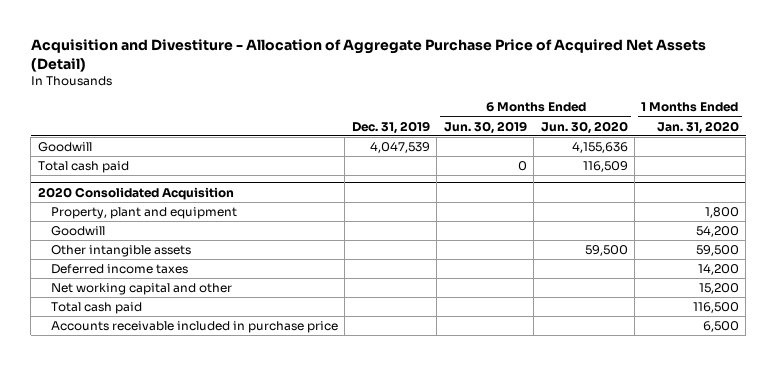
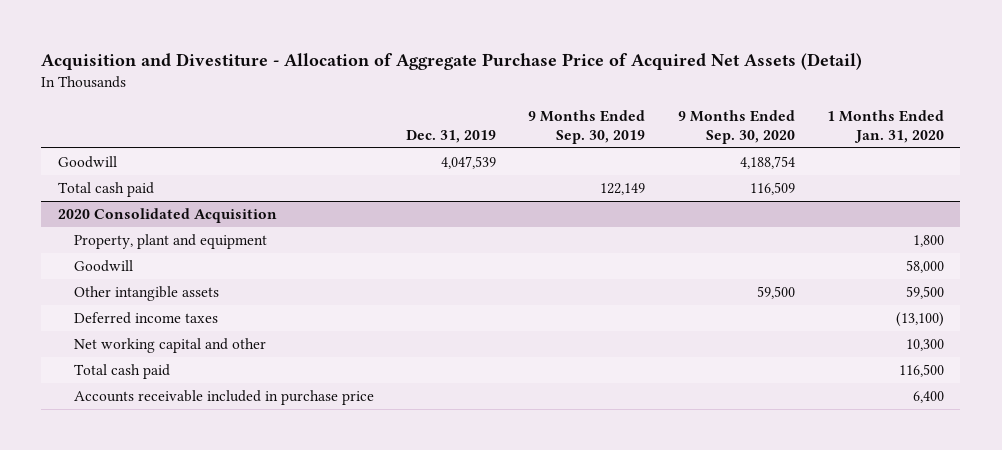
- | Dec. 31, 2019 | 6 Months Ended Jun. 30, 2019 | 6 Months Ended Jun. 30, 2020 | 1 Months Ended Jan. 31, 2020
+ | Dec. 31, 2019 | 9 Months Ended Sep. 30, 2019 | 9 Months Ended Sep. 30, 2020 | 1 Months Ended Jan. 31, 2020
@ 2020 Consolidated Acquisition
- Goodwill | | | | 54,200
+ Goodwill | | | | 58,000
- Deferred income taxes | | | | 14,200
- Net working capital and other | | | | 15,200
+ Deferred income taxes | | | | (13,100)
+ Net working capital and other | | | | 10,300
- Accounts receivable included in purchase price | | | | 6,500
+ Accounts receivable included in purchase price | | | | 6,400

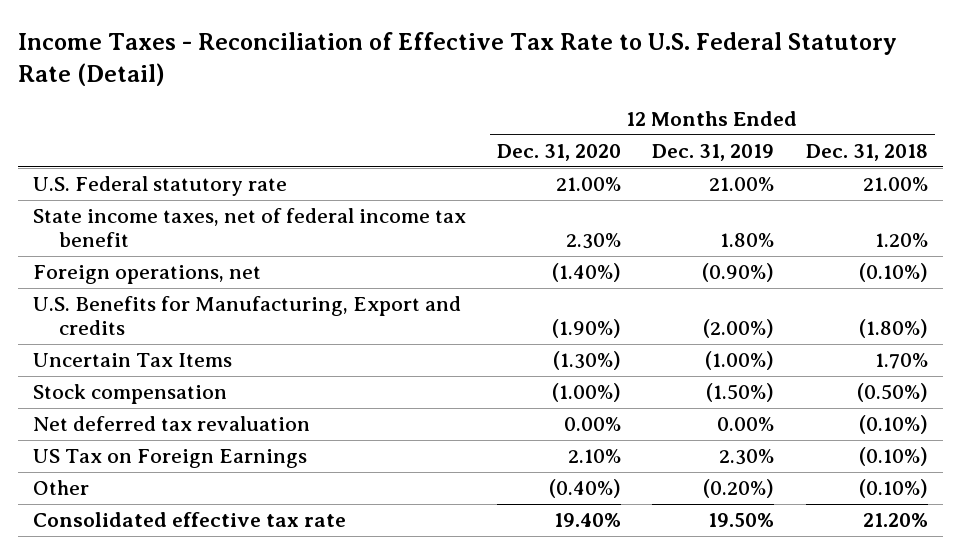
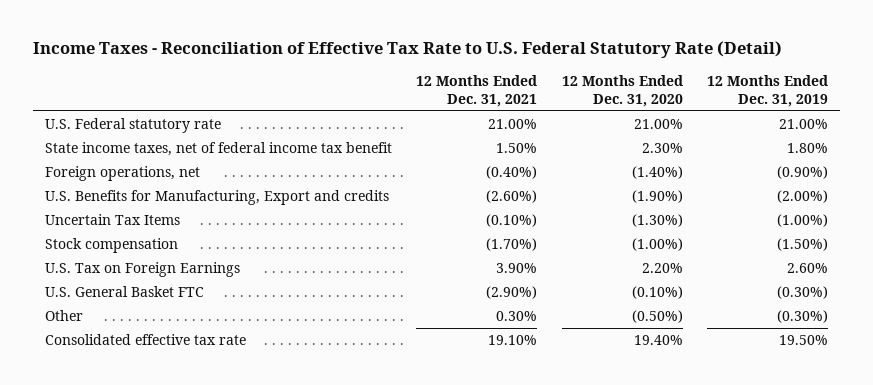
- | 12 Months Ended Dec. 31, 2020 | 12 Months Ended Dec. 31, 2019 | 12 Months Ended Dec. 31, 2018
+ | 12 Months Ended Dec. 31, 2021 | 12 Months Ended Dec. 31, 2020 | 12 Months Ended Dec. 31, 2019
- Net deferred tax revaluation | 0.00% | 0.00% | (0.10%)
- US Tax on Foreign Earnings | 2.10% | 2.30% | (0.10%)
- Other | (0.40%) | (0.20%) | (0.10%)
+ U.S. Tax on Foreign Earnings | 3.90% | 2.20% | 2.60%
+ U.S. General Basket FTC | (2.90%) | (0.10%) | (0.30%)
+ Other | 0.30% | (0.50%) | (0.30%)

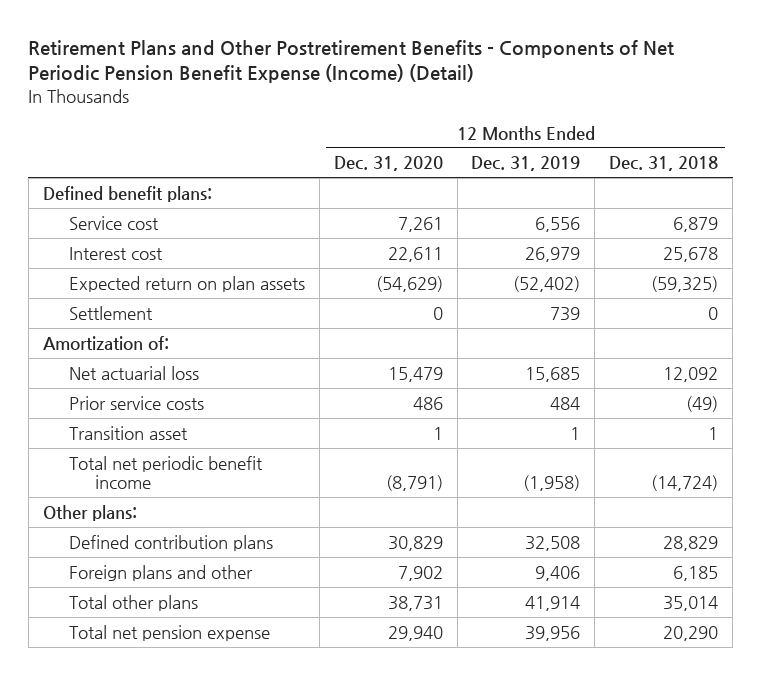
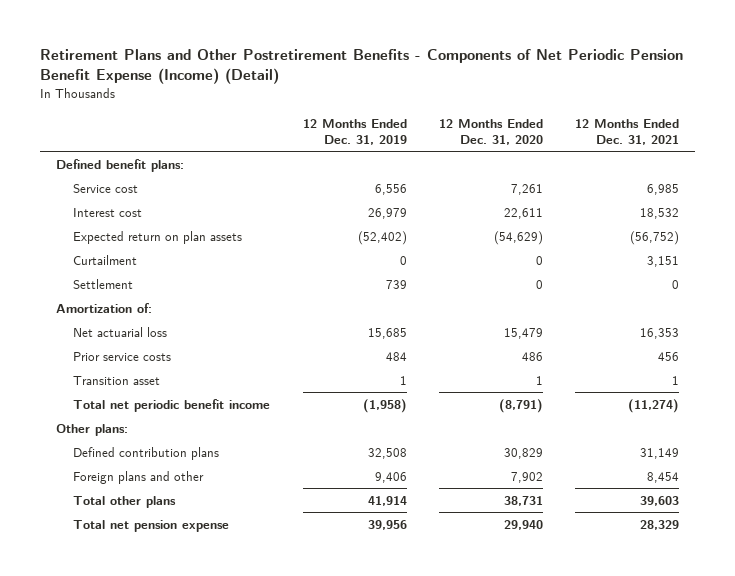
- | 12 Months Ended Dec. 31, 2020 | 12 Months Ended Dec. 31, 2019 | 12 Months Ended Dec. 31, 2018
+ | 12 Months Ended Dec. 31, 2019 | 12 Months Ended Dec. 31, 2020 | 12 Months Ended Dec. 31, 2021
+ Curtailment | 0 | 0 | 3,151

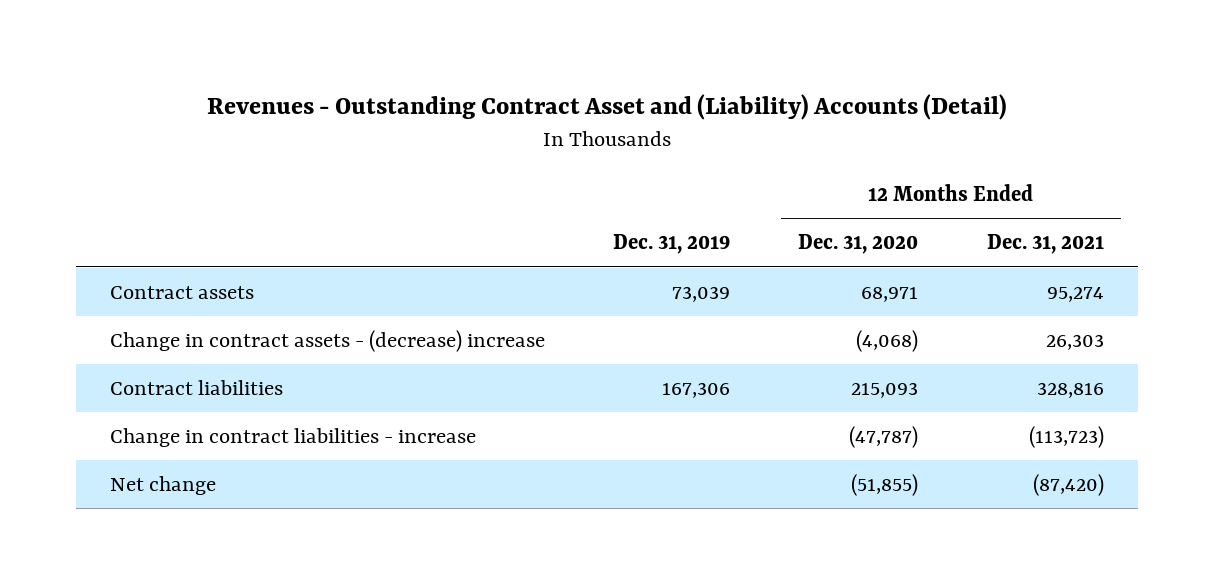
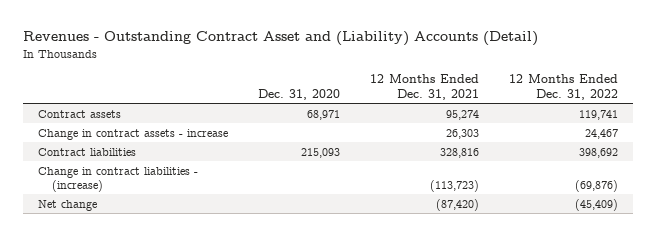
- | Dec. 31, 2019 | 12 Months Ended Dec. 31, 2020 | 12 Months Ended Dec. 31, 2021
+ | Dec. 31, 2020 | 12 Months Ended Dec. 31, 2021 | 12 Months Ended Dec. 31, 2022
- Change in contract assets - (decrease) increase | | (4,068) | 26,303
+ Change in contract assets - increase | | 26,303 | 24,467
- Change in contract liabilities - increase | | (47,787) | (113,723)
+ Change in contract liabilities - (increase) | | (113,723) | (69,876)

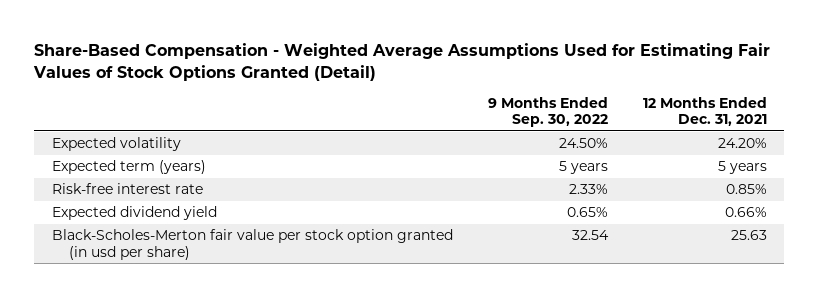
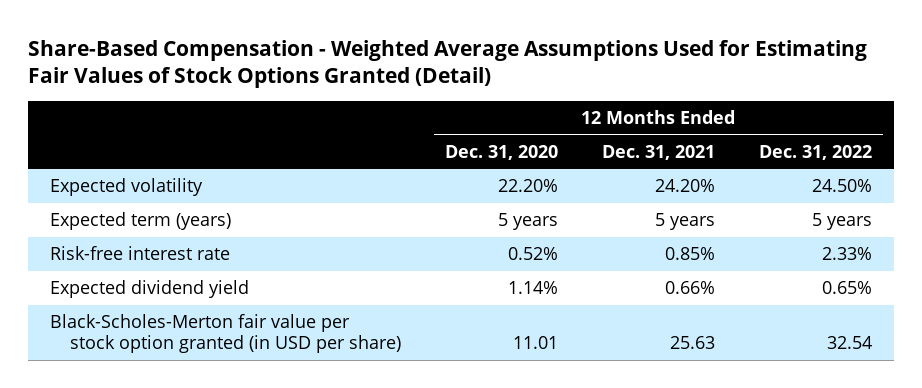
- | 9 Months Ended Sep. 30, 2022 | 12 Months Ended Dec. 31, 2021
+ | 12 Months Ended Dec. 31, 2020 | 12 Months Ended Dec. 31, 2021 | 12 Months Ended Dec. 31, 2022
- Black-Scholes-Merton fair value per stock option granted (in usd per share) | 32.54 | 25.63
+ Black-Scholes-Merton fair value per stock option granted (in USD per share) | 11.01 | 25.63 | 32.54

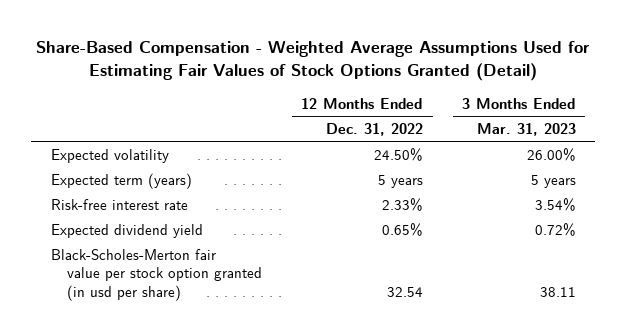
- | 12 Months Ended Dec. 31, 2020 | 12 Months Ended Dec. 31, 2021 | 12 Months Ended Dec. 31, 2022
+ | 12 Months Ended Dec. 31, 2022 | 3 Months Ended Mar. 31, 2023
- Black-Scholes-Merton fair value per stock option granted (in USD per share) | 11.01 | 25.63 | 32.54
+ Black-Scholes-Merton fair value per stock option granted (in usd per share) | 32.54 | 38.11

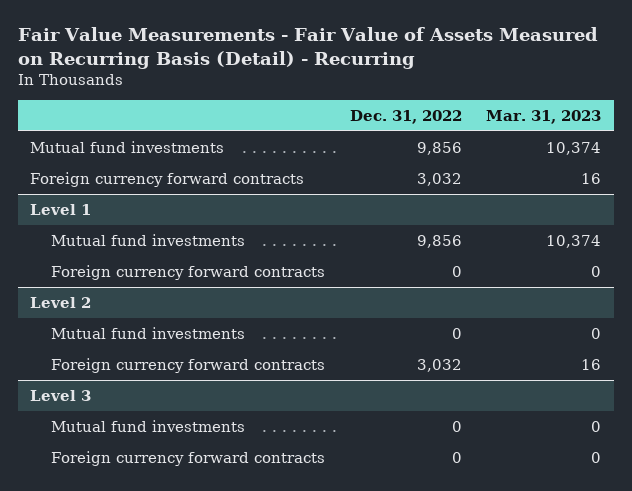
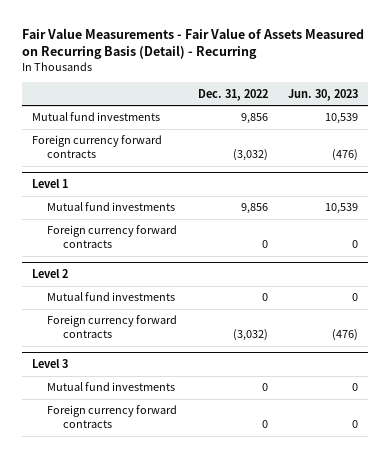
- | Dec. 31, 2022 | Mar. 31, 2023
+ | Dec. 31, 2022 | Jun. 30, 2023
- Foreign currency forward contracts | 3,032 | 16
+ Foreign currency forward contracts | (3,032) | (476)
@ Level 2
- Foreign currency forward contracts | 3,032 | 16
+ Foreign currency forward contracts | (3,032) | (476)

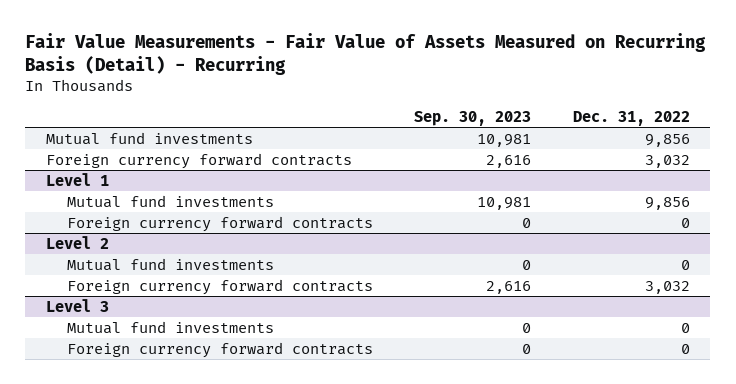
- | Dec. 31, 2022 | Jun. 30, 2023
+ | Sep. 30, 2023 | Dec. 31, 2022
- Foreign currency forward contracts | (3,032) | (476)
+ Foreign currency forward contracts | 2,616 | 3,032
@ Level 2
- Foreign currency forward contracts | (3,032) | (476)
+ Foreign currency forward contracts | 2,616 | 3,032

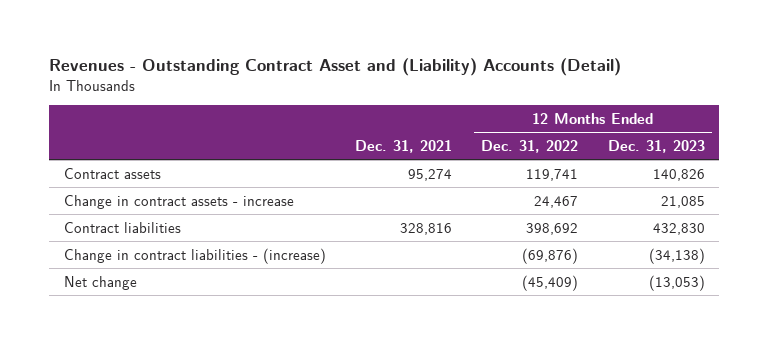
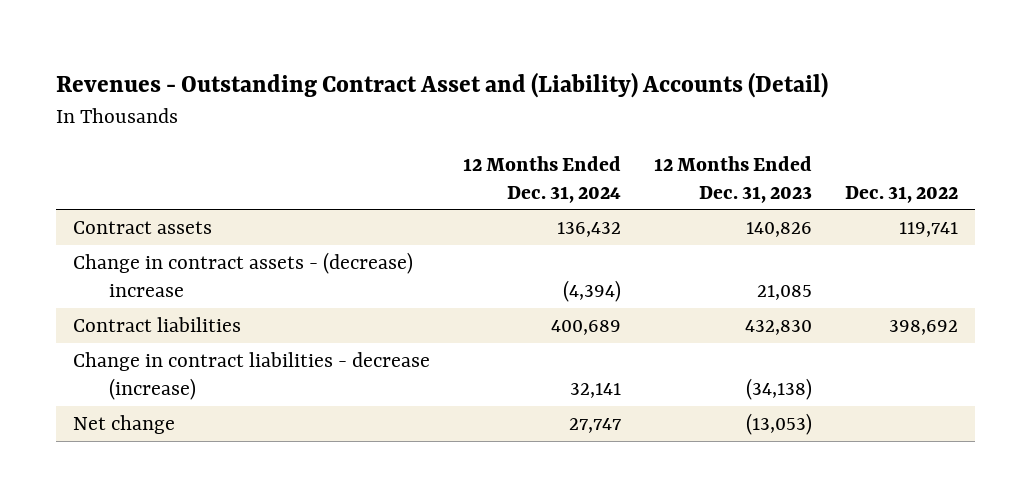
- | Dec. 31, 2021 | 12 Months Ended Dec. 31, 2022 | 12 Months Ended Dec. 31, 2023
+ | 12 Months Ended Dec. 31, 2024 | 12 Months Ended Dec. 31, 2023 | Dec. 31, 2022
- Change in contract assets - increase | | 24,467 | 21,085
+ Change in contract assets - (decrease) increase | (4,394) | 21,085 |
- Change in contract liabilities - (increase) | | (69,876) | (34,138)
+ Change in contract liabilities - decrease (increase) | 32,141 | (34,138) |

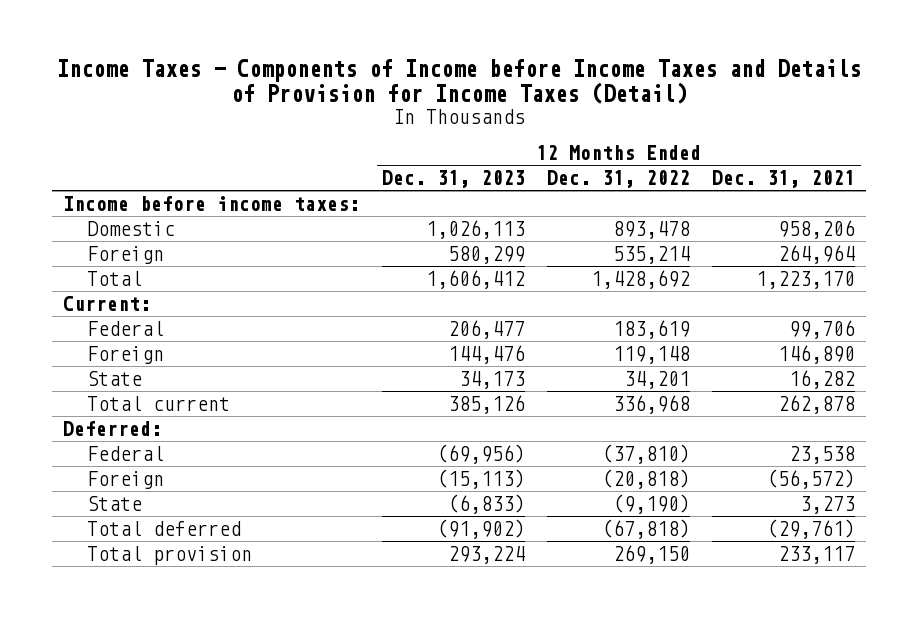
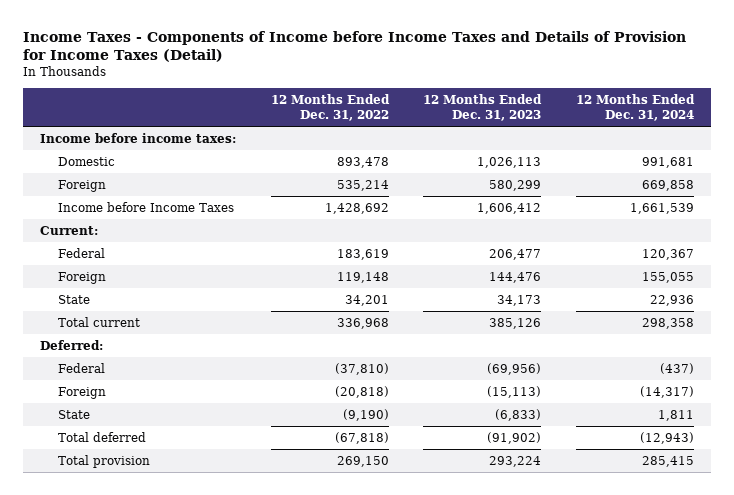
- | 12 Months Ended Dec. 31, 2023 | 12 Months Ended Dec. 31, 2022 | 12 Months Ended Dec. 31, 2021
+ | 12 Months Ended Dec. 31, 2022 | 12 Months Ended Dec. 31, 2023 | 12 Months Ended Dec. 31, 2024
- Total | 1,606,412 | 1,428,692 | 1,223,170
+ Income before Income Taxes | 1,428,692 | 1,606,412 | 1,661,539

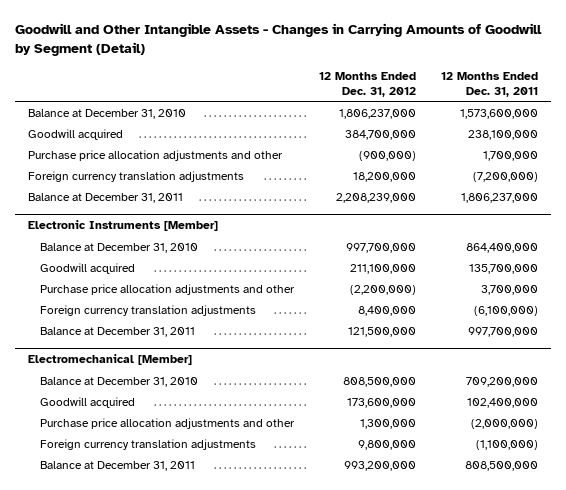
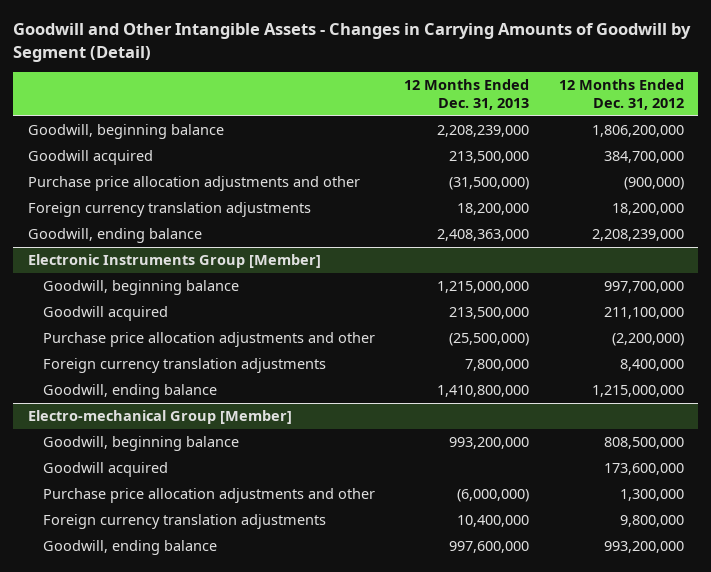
- | 12 Months Ended Dec. 31, 2012 | 12 Months Ended Dec. 31, 2011
+ | 12 Months Ended Dec. 31, 2013 | 12 Months Ended Dec. 31, 2012
- Balance at December 31, 2010 | 1,806,237,000 | 1,573,600,000
+ Goodwill, beginning balance | 2,208,239,000 | 1,806,200,000
- Balance at December 31, 2011 | 2,208,239,000 | 1,806,237,000
- Electronic Instruments [Member]
- Balance at December 31, 2010 | 997,700,000 | 864,400,000
+ Goodwill, ending balance | 2,408,363,000 | 2,208,239,000
+ Electronic Instruments Group [Member]
+ Goodwill, beginning balance | 1,215,000,000 | 997,700,000
- Balance at December 31, 2011 | 121,500,000 | 997,700,000
- Electromechanical [Member]
- Balance at December 31, 2010 | 808,500,000 | 709,200,000
+ Goodwill, ending balance | 1,410,800,000 | 1,215,000,000
+ Electro-mechanical Group [Member]
+ Goodwill, beginning balance | 993,200,000 | 808,500,000
- Balance at December 31, 2011 | 993,200,000 | 808,500,000
+ Goodwill, ending balance | 997,600,000 | 993,200,000

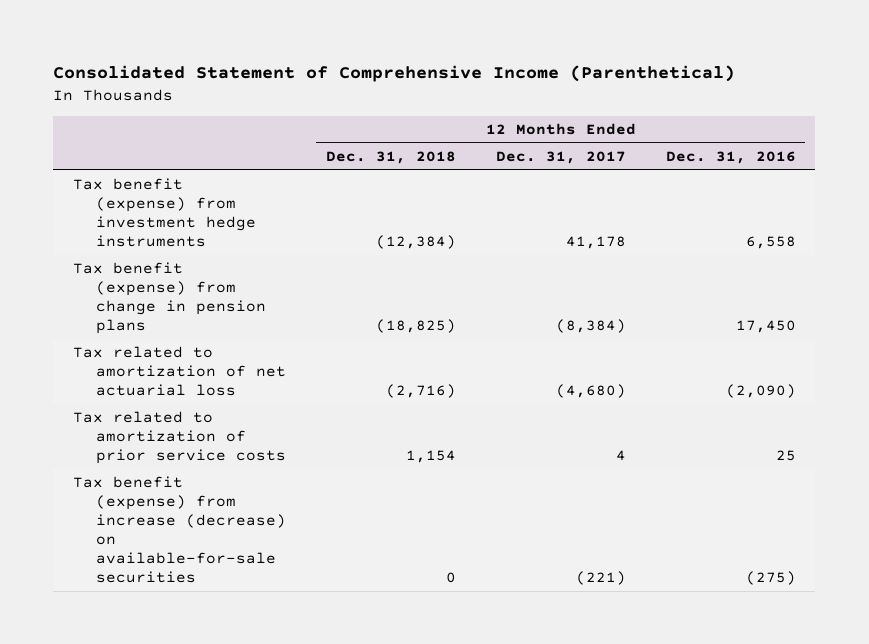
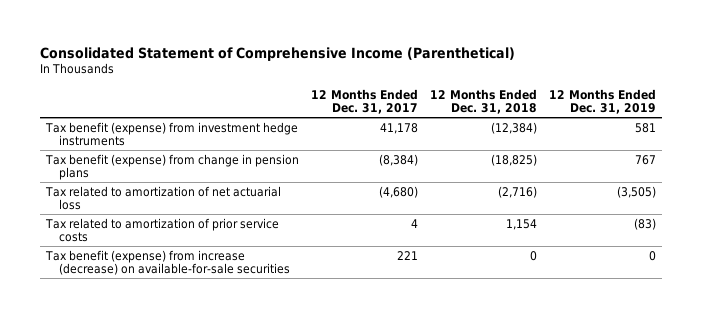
- | 12 Months Ended Dec. 31, 2018 | 12 Months Ended Dec. 31, 2017 | 12 Months Ended Dec. 31, 2016
+ | 12 Months Ended Dec. 31, 2017 | 12 Months Ended Dec. 31, 2018 | 12 Months Ended Dec. 31, 2019
- Tax benefit (expense) from increase (decrease) on available-for-sale securities | 0 | (221) | (275)
+ Tax benefit (expense) from increase (decrease) on available-for-sale securities | 221 | 0 | 0

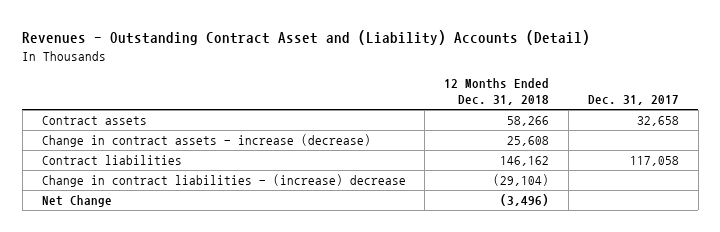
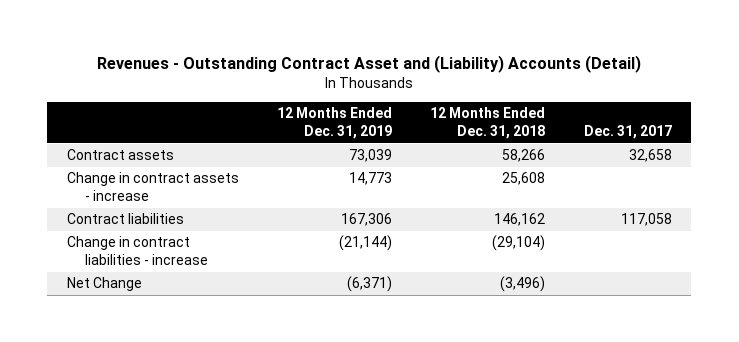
- | 12 Months Ended Dec. 31, 2018 | Dec. 31, 2017
+ | 12 Months Ended Dec. 31, 2019 | 12 Months Ended Dec. 31, 2018 | Dec. 31, 2017
- Change in contract assets - increase (decrease) | 25,608 |
+ Change in contract assets - increase | 14,773 | 25,608 |
- Change in contract liabilities - (increase) decrease | (29,104) |
+ Change in contract liabilities - increase | (21,144) | (29,104) |

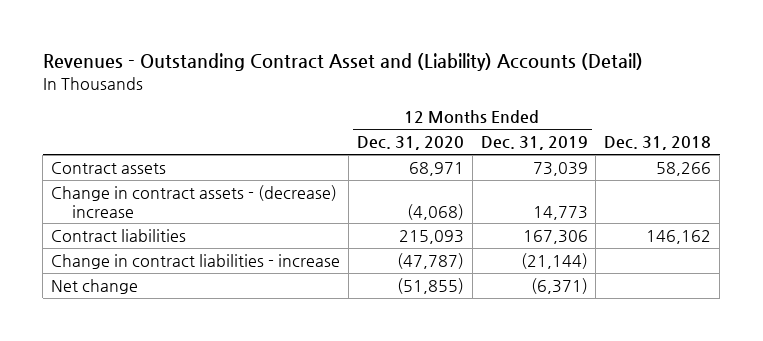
- | 12 Months Ended Dec. 31, 2019 | 12 Months Ended Dec. 31, 2018 | Dec. 31, 2017
+ | 12 Months Ended Dec. 31, 2020 | 12 Months Ended Dec. 31, 2019 | Dec. 31, 2018
- Change in contract assets - increase | 14,773 | 25,608 |
+ Change in contract assets - (decrease) increase | (4,068) | 14,773 |
- Net Change | (6,371) | (3,496) |
+ Net change | (51,855) | (6,371) |

